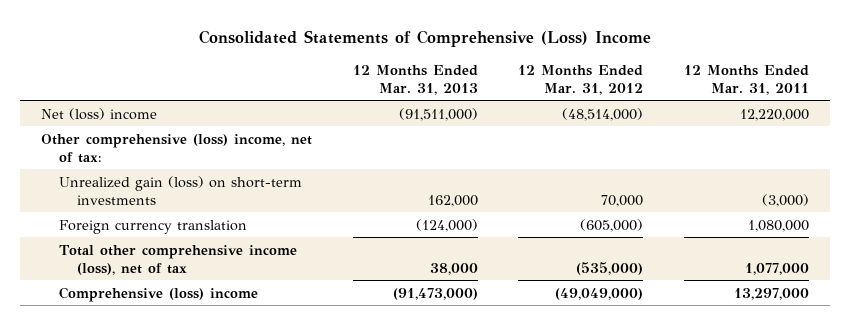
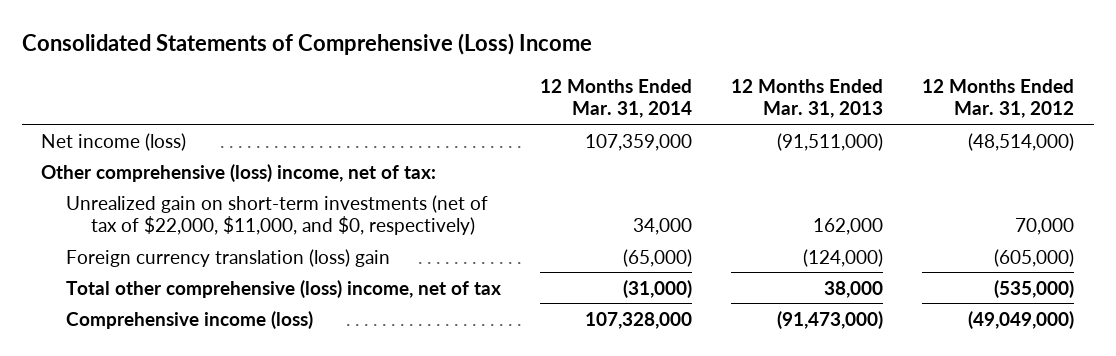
- | 12 Months Ended Mar. 31, 2013 | 12 Months Ended Mar. 31, 2012 | 12 Months Ended Mar. 31, 2011
+ | 12 Months Ended Mar. 31, 2014 | 12 Months Ended Mar. 31, 2013 | 12 Months Ended Mar. 31, 2012
- Net (loss) income | (91,511,000) | (48,514,000) | 12,220,000
+ Net income (loss) | 107,359,000 | (91,511,000) | (48,514,000)
- Unrealized gain (loss) on short-term investments | 162,000 | 70,000 | (3,000)
- Foreign currency translation | (124,000) | (605,000) | 1,080,000
- Total other comprehensive income (loss), net of tax | 38,000 | (535,000) | 1,077,000
- Comprehensive (loss) income | (91,473,000) | (49,049,000) | 13,297,000
+ Unrealized gain on short-term investments (net of tax of $22,000, $11,000, and $0, respectively) | 34,000 | 162,000 | 70,000
+ Foreign currency translation (loss) gain | (65,000) | (124,000) | (605,000)
+ Total other comprehensive (loss) income, net of tax | (31,000) | 38,000 | (535,000)
+ Comprehensive income (loss) | 107,328,000 | (91,473,000) | (49,049,000)

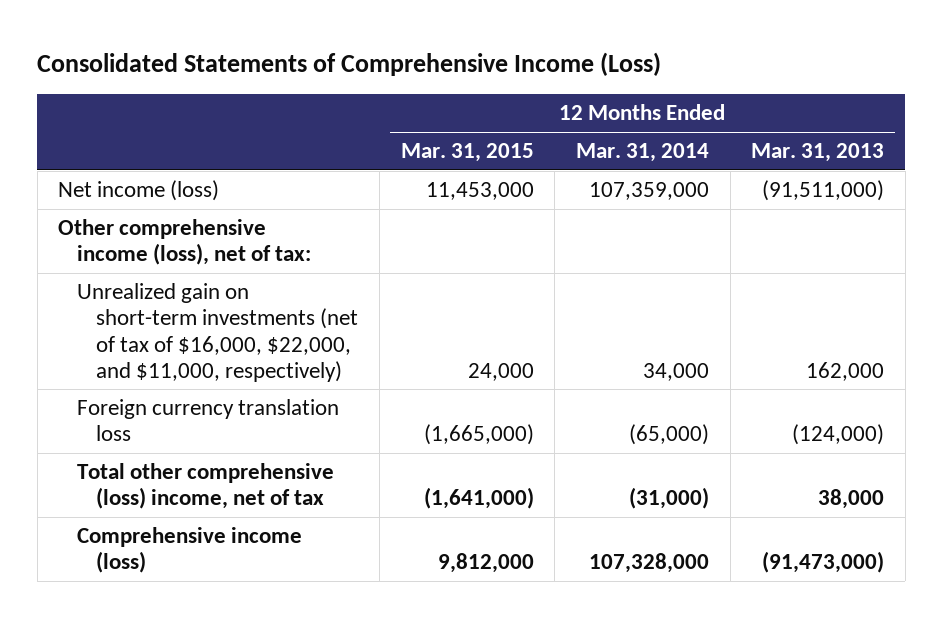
- Consolidated Statements of Comprehensive (Loss) Income
+ Consolidated Statements of Comprehensive Income (Loss)
- | 12 Months Ended Mar. 31, 2014 | 12 Months Ended Mar. 31, 2013 | 12 Months Ended Mar. 31, 2012
+ | 12 Months Ended Mar. 31, 2015 | 12 Months Ended Mar. 31, 2014 | 12 Months Ended Mar. 31, 2013
- Other comprehensive (loss) income, net of tax:
- Unrealized gain on short-term investments (net of tax of $22,000, $11,000, and $0, respectively) | 34,000 | 162,000 | 70,000
- Foreign currency translation (loss) gain | (65,000) | (124,000) | (605,000)
+ Other comprehensive income (loss), net of tax:
+ Unrealized gain on short-term investments (net of tax of $16,000, $22,000, and $11,000, respectively) | 24,000 | 34,000 | 162,000
+ Foreign currency translation loss | (1,665,000) | (65,000) | (124,000)

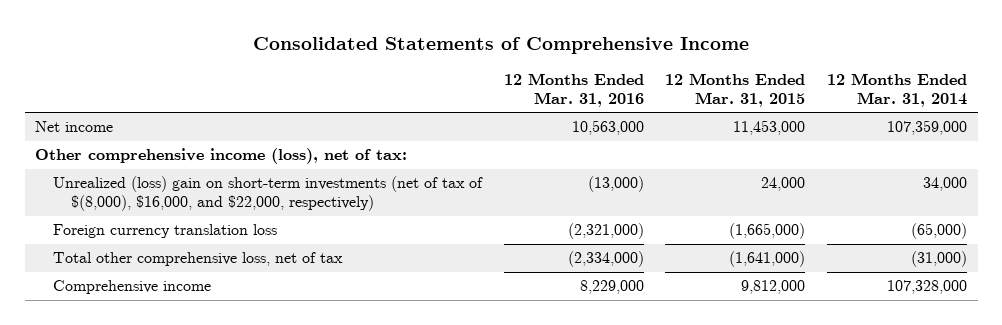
- Consolidated Statements of Comprehensive Income (Loss)
+ Consolidated Statements of Comprehensive Income
- | 12 Months Ended Mar. 31, 2015 | 12 Months Ended Mar. 31, 2014 | 12 Months Ended Mar. 31, 2013
+ | 12 Months Ended Mar. 31, 2016 | 12 Months Ended Mar. 31, 2015 | 12 Months Ended Mar. 31, 2014
- Net income (loss) | 11,453,000 | 107,359,000 | (91,511,000)
+ Net income | 10,563,000 | 11,453,000 | 107,359,000
- Unrealized gain on short-term investments (net of tax of $16,000, $22,000, and $11,000, respectively) | 24,000 | 34,000 | 162,000
+ Unrealized (loss) gain on short-term investments (net of tax of $(8,000), $16,000, and $22,000, respectively) | (13,000) | 24,000 | 34,000
- Total other comprehensive (loss) income, net of tax | (1,641,000) | (31,000) | 38,000
- Comprehensive income (loss) | 9,812,000 | 107,328,000 | (91,473,000)
+ Total other comprehensive loss, net of tax | (2,334,000) | (1,641,000) | (31,000)
+ Comprehensive income | 8,229,000 | 9,812,000 | 107,328,000

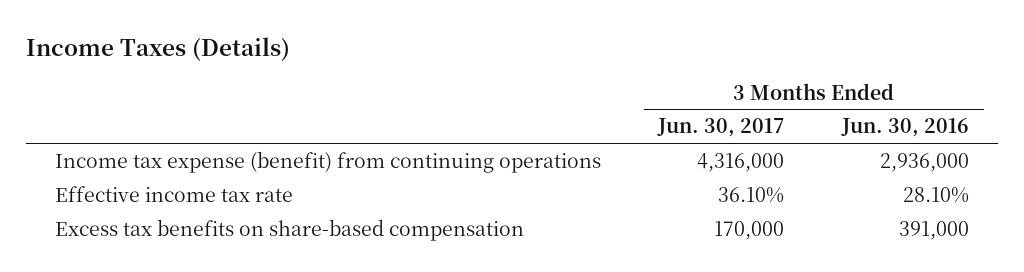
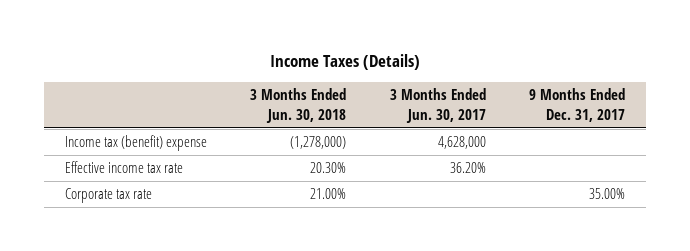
- | 3 Months Ended Jun. 30, 2017 | 3 Months Ended Jun. 30, 2016
+ | 3 Months Ended Jun. 30, 2018 | 3 Months Ended Jun. 30, 2017 | 9 Months Ended Dec. 31, 2017
- Income tax expense (benefit) from continuing operations | 4,316,000 | 2,936,000
- Effective income tax rate | 36.10% | 28.10%
- Excess tax benefits on share-based compensation | 170,000 | 391,000
+ Income tax (benefit) expense | (1,278,000) | 4,628,000 |
+ Effective income tax rate | 20.30% | 36.20% |
+ Corporate tax rate | 21.00% | | 35.00%

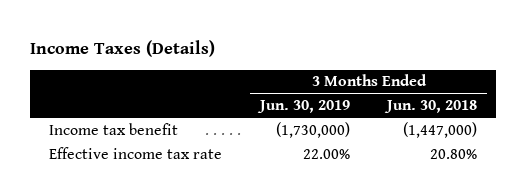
- | 3 Months Ended Jun. 30, 2018 | 3 Months Ended Jun. 30, 2017 | 9 Months Ended Dec. 31, 2017
+ | 3 Months Ended Jun. 30, 2019 | 3 Months Ended Jun. 30, 2018
- Income tax (benefit) expense | (1,278,000) | 4,628,000 |
- Effective income tax rate | 20.30% | 36.20% |
- Corporate tax rate | 21.00% | | 35.00%
+ Income tax benefit | (1,730,000) | (1,447,000)
+ Effective income tax rate | 22.00% | 20.80%

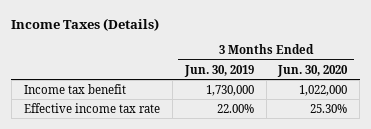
- | 3 Months Ended Jun. 30, 2019 | 3 Months Ended Jun. 30, 2018
+ | 3 Months Ended Jun. 30, 2019 | 3 Months Ended Jun. 30, 2020
- Income tax benefit | (1,730,000) | (1,447,000)
+ Income tax benefit | 1,730,000 | 1,022,000

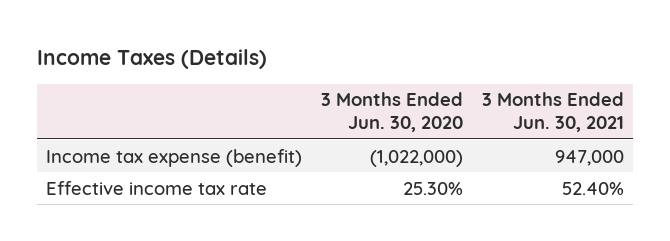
- | 3 Months Ended Jun. 30, 2019 | 3 Months Ended Jun. 30, 2020
+ | 3 Months Ended Jun. 30, 2020 | 3 Months Ended Jun. 30, 2021
- Income tax benefit | 1,730,000 | 1,022,000
+ Income tax expense (benefit) | (1,022,000) | 947,000

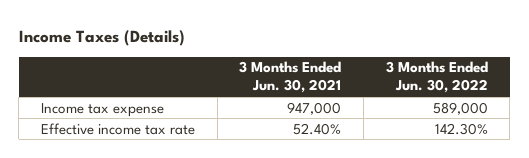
- | 3 Months Ended Jun. 30, 2020 | 3 Months Ended Jun. 30, 2021
+ | 3 Months Ended Jun. 30, 2021 | 3 Months Ended Jun. 30, 2022
- Income tax expense (benefit) | (1,022,000) | 947,000
+ Income tax expense | 947,000 | 589,000

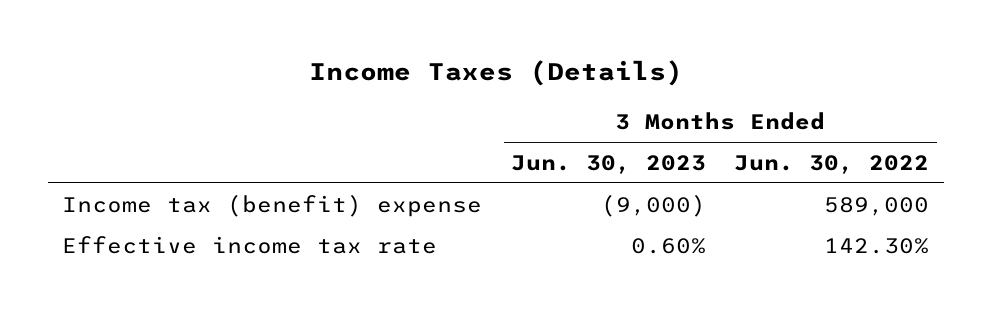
- | 3 Months Ended Jun. 30, 2021 | 3 Months Ended Jun. 30, 2022
+ | 3 Months Ended Jun. 30, 2023 | 3 Months Ended Jun. 30, 2022
- Income tax expense | 947,000 | 589,000
+ Income tax (benefit) expense | (9,000) | 589,000

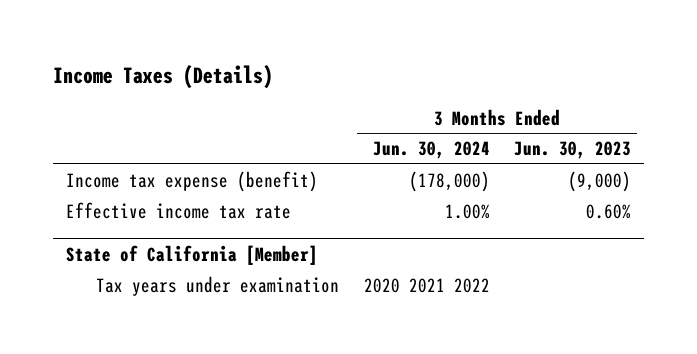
- | 3 Months Ended Jun. 30, 2023 | 3 Months Ended Jun. 30, 2022
+ | 3 Months Ended Jun. 30, 2024 | 3 Months Ended Jun. 30, 2023
- Income tax (benefit) expense | (9,000) | 589,000
+ Income tax expense (benefit) | (178,000) | (9,000)
+ State of California [Member]
+ Tax years under examination | 2020 2021 2022 |

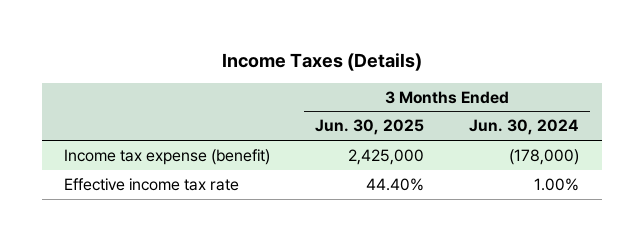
- | 3 Months Ended Jun. 30, 2024 | 3 Months Ended Jun. 30, 2023
+ | 3 Months Ended Jun. 30, 2025 | 3 Months Ended Jun. 30, 2024
- State of California [Member]
- Tax years under examination | 2020 2021 2022 |

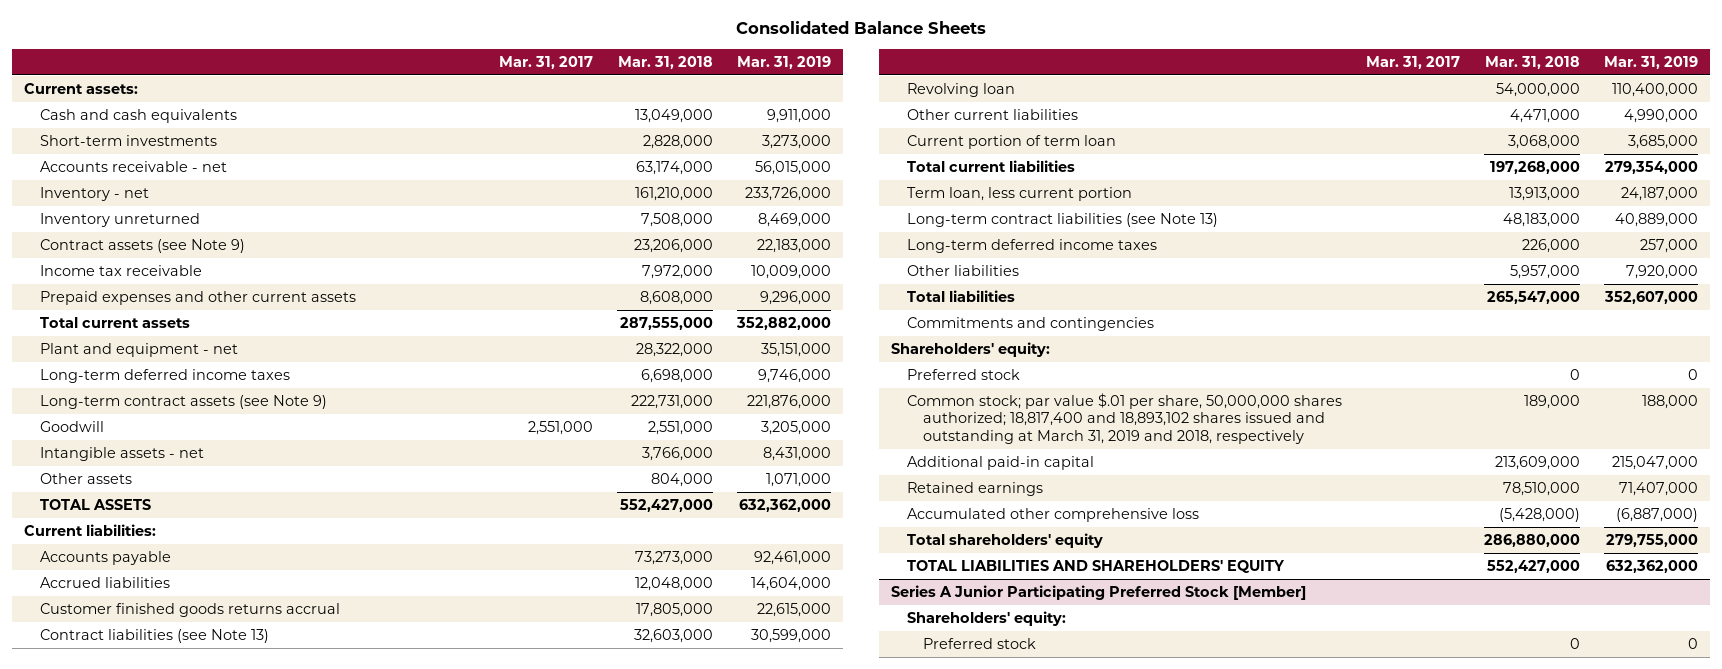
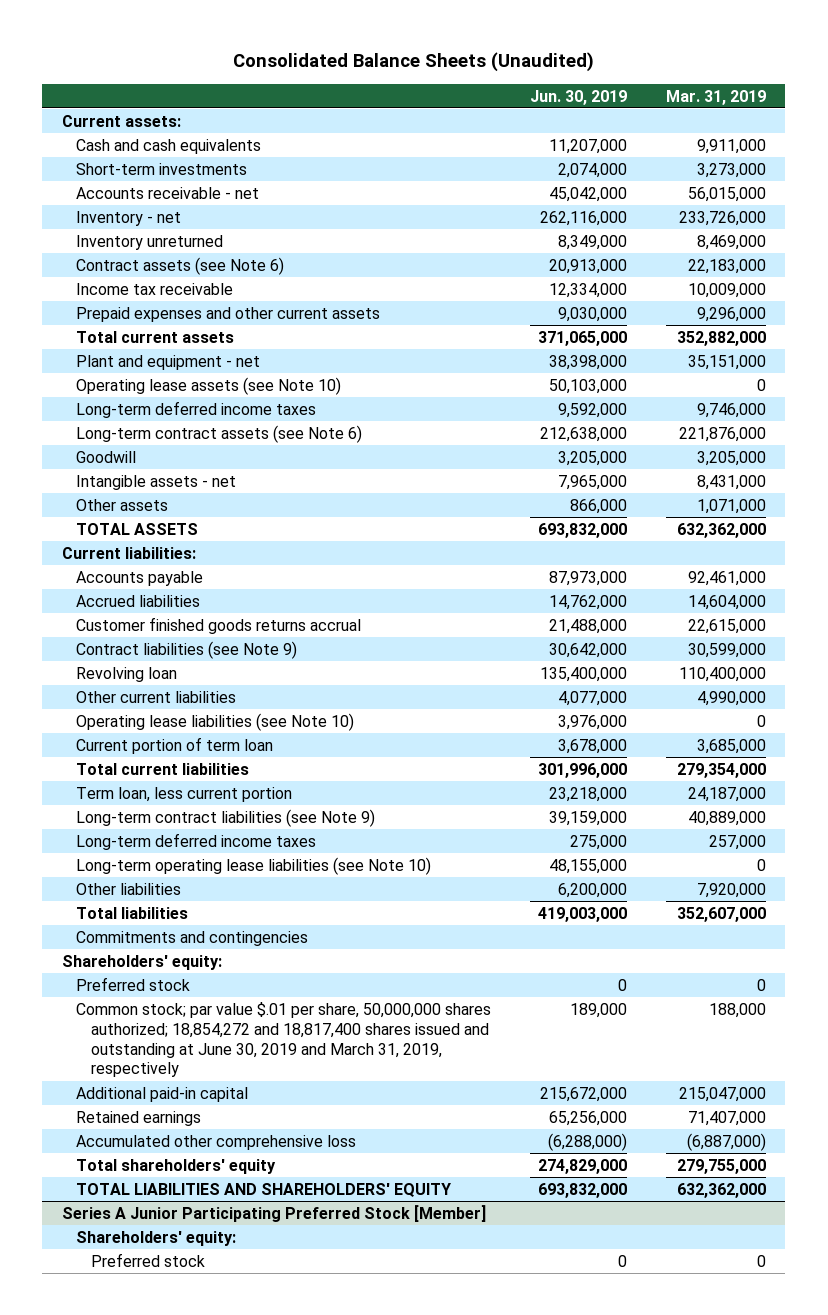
- Consolidated Balance Sheets
+ Consolidated Balance Sheets (Unaudited)
- | Mar. 31, 2017 | Mar. 31, 2018 | Mar. 31, 2019
+ | Jun. 30, 2019 | Mar. 31, 2019
- Contract assets (see Note 9) | | 23,206,000 | 22,183,000
+ Contract assets (see Note 6) | 20,913,000 | 22,183,000
+ Operating lease assets (see Note 10) | 50,103,000 | 0
- Long-term contract assets (see Note 9) | | 222,731,000 | 221,876,000
+ Long-term contract assets (see Note 6) | 212,638,000 | 221,876,000
- Contract liabilities (see Note 13) | | 32,603,000 | 30,599,000
+ Contract liabilities (see Note 9) | 30,642,000 | 30,599,000
+ Operating lease liabilities (see Note 10) | 3,976,000 | 0
- Long-term contract liabilities (see Note 13) | | 48,183,000 | 40,889,000
+ Long-term contract liabilities (see Note 9) | 39,159,000 | 40,889,000
+ Long-term operating lease liabilities (see Note 10) | 48,155,000 | 0
- Common stock; par value $.01 per share, 50,000,000 shares authorized; 18,817,400 and 18,893,102 shares issued and outstanding at March 31, 2019 and 2018, respectively | | 189,000 | 188,000
+ Common stock; par value $.01 per share, 50,000,000 shares authorized; 18,854,272 and 18,817,400 shares issued and outstanding at June 30, 2019 and March 31, 2019, respectively | 189,000 | 188,000

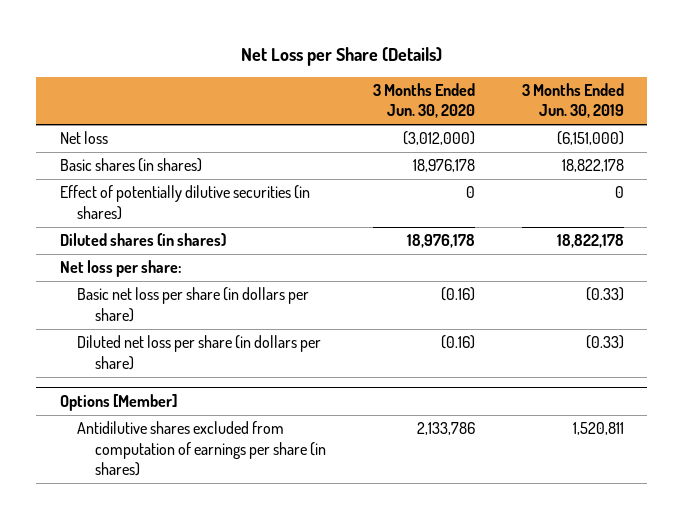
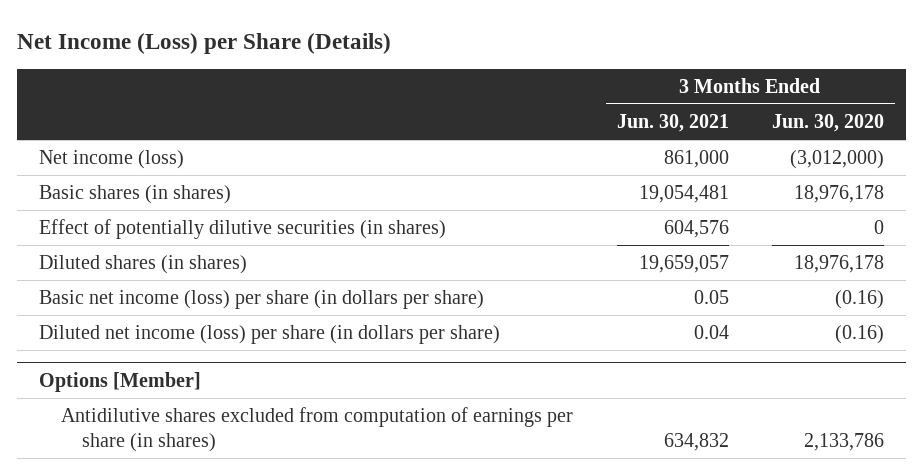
- Net Loss per Share (Details)
+ Net Income (Loss) per Share (Details)
- | 3 Months Ended Jun. 30, 2020 | 3 Months Ended Jun. 30, 2019
+ | 3 Months Ended Jun. 30, 2021 | 3 Months Ended Jun. 30, 2020
- Net loss | (3,012,000) | (6,151,000)
+ Net income (loss) | 861,000 | (3,012,000)
- Net loss per share:
- Basic net loss per share (in dollars per share) | (0.16) | (0.33)
- Diluted net loss per share (in dollars per share) | (0.16) | (0.33)
+ Basic net income (loss) per share (in dollars per share) | 0.05 | (0.16)
+ Diluted net income (loss) per share (in dollars per share) | 0.04 | (0.16)

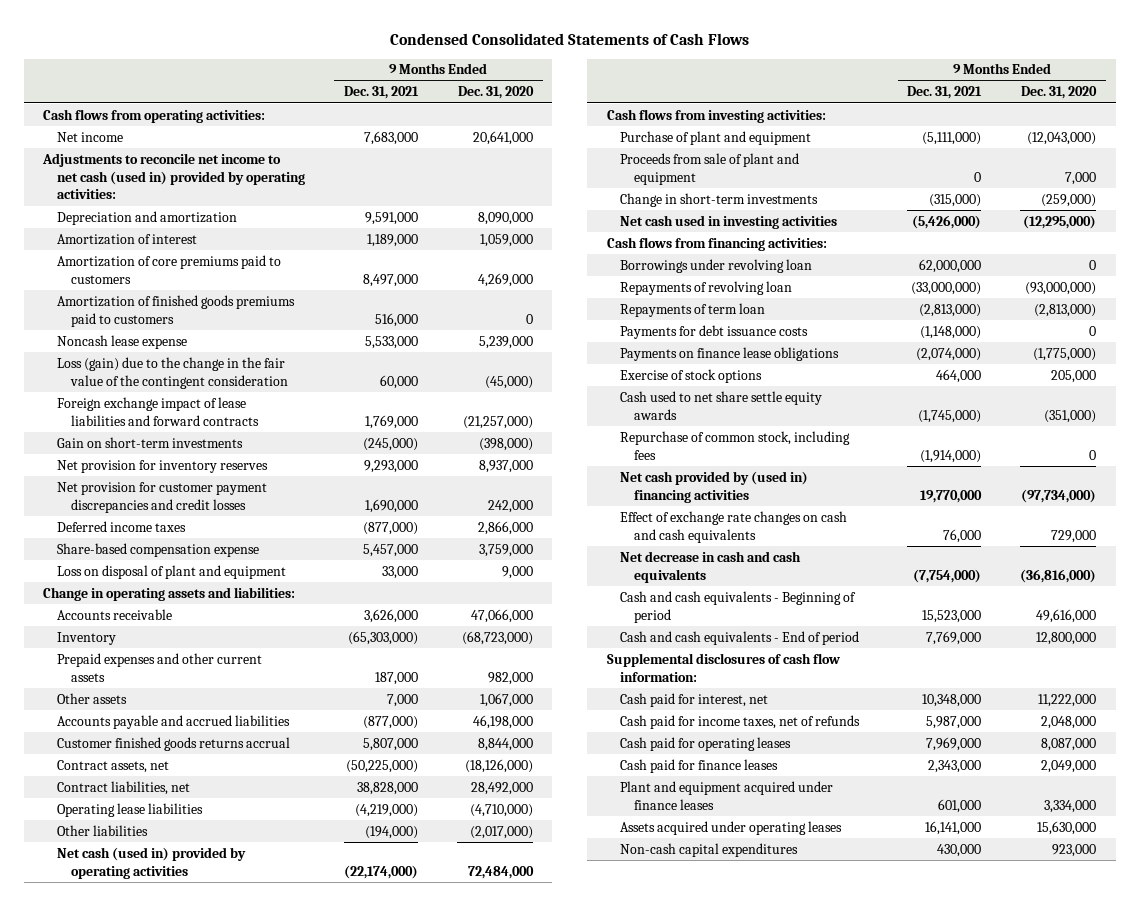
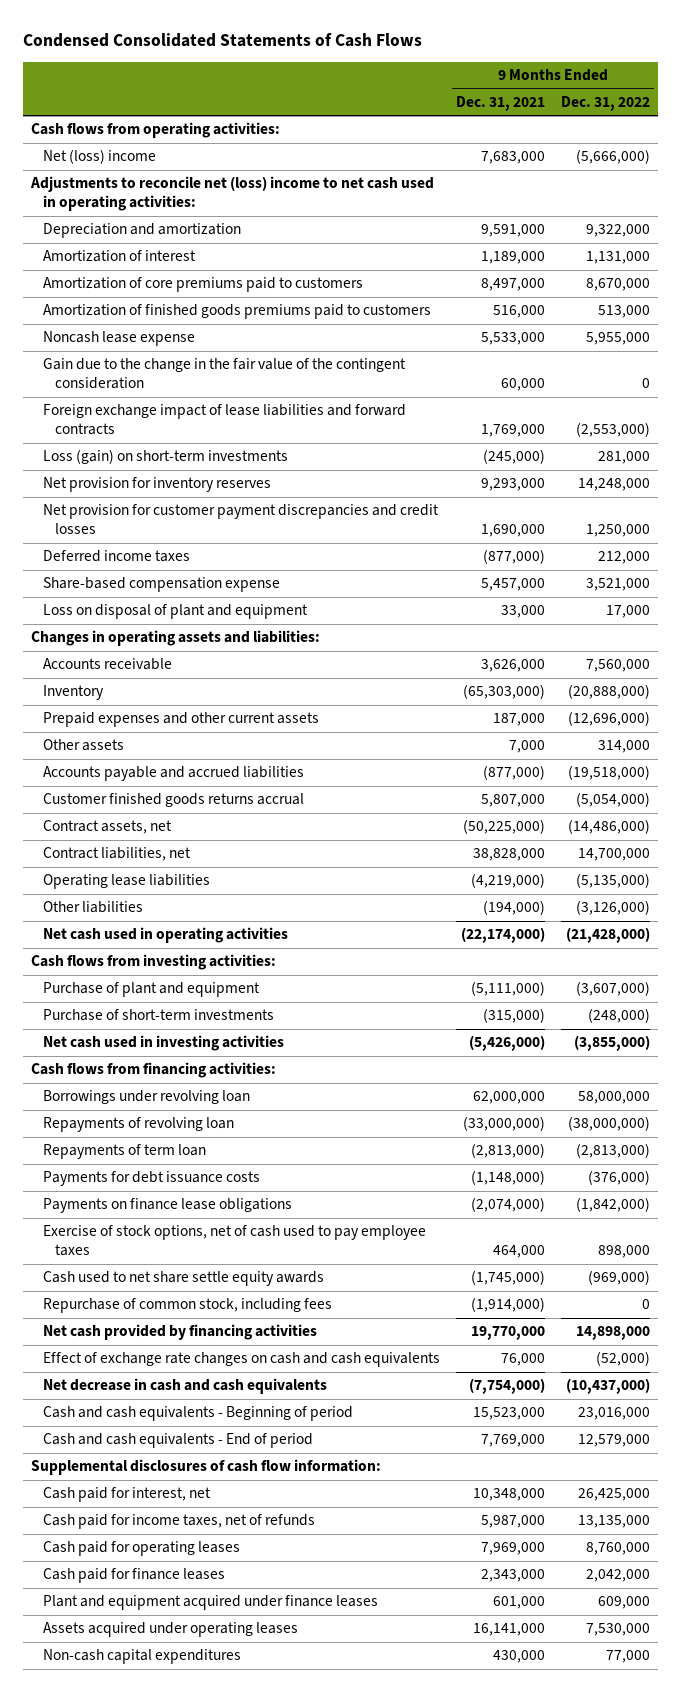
- | 9 Months Ended Dec. 31, 2021 | 9 Months Ended Dec. 31, 2020
+ | 9 Months Ended Dec. 31, 2021 | 9 Months Ended Dec. 31, 2022
- Net income | 7,683,000 | 20,641,000
- Adjustments to reconcile net income to net cash (used in) provided by operating activities:
+ Net (loss) income | 7,683,000 | (5,666,000)
+ Adjustments to reconcile net (loss) income to net cash used in operating activities:
- Loss (gain) due to the change in the fair value of the contingent consideration | 60,000 | (45,000)
+ Gain due to the change in the fair value of the contingent consideration | 60,000 | 0
- Gain on short-term investments | (245,000) | (398,000)
+ Loss (gain) on short-term investments | (245,000) | 281,000
- Change in operating assets and liabilities:
+ Changes in operating assets and liabilities:
- Net cash (used in) provided by operating activities | (22,174,000) | 72,484,000
+ Net cash used in operating activities | (22,174,000) | (21,428,000)
- Proceeds from sale of plant and equipment | 0 | 7,000
- Change in short-term investments | (315,000) | (259,000)
+ Purchase of short-term investments | (315,000) | (248,000)
- Exercise of stock options | 464,000 | 205,000
+ Exercise of stock options, net of cash used to pay employee taxes | 464,000 | 898,000
- Net cash provided by (used in) financing activities | 19,770,000 | (97,734,000)
+ Net cash provided by financing activities | 19,770,000 | 14,898,000

